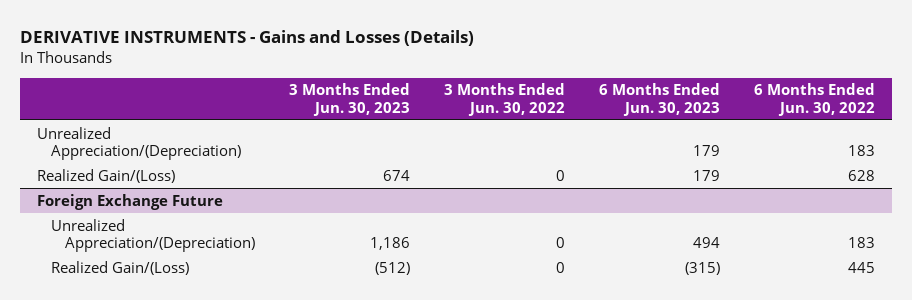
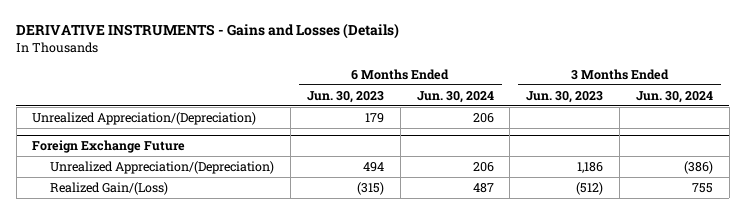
- | 3 Months Ended Jun. 30, 2023 | 3 Months Ended Jun. 30, 2022 | 6 Months Ended Jun. 30, 2023 | 6 Months Ended Jun. 30, 2022
+ | 6 Months Ended Jun. 30, 2023 | 6 Months Ended Jun. 30, 2024 | 3 Months Ended Jun. 30, 2023 | 3 Months Ended Jun. 30, 2024
- Realized Gain/(Loss) | 674 | 0 | 179 | 628

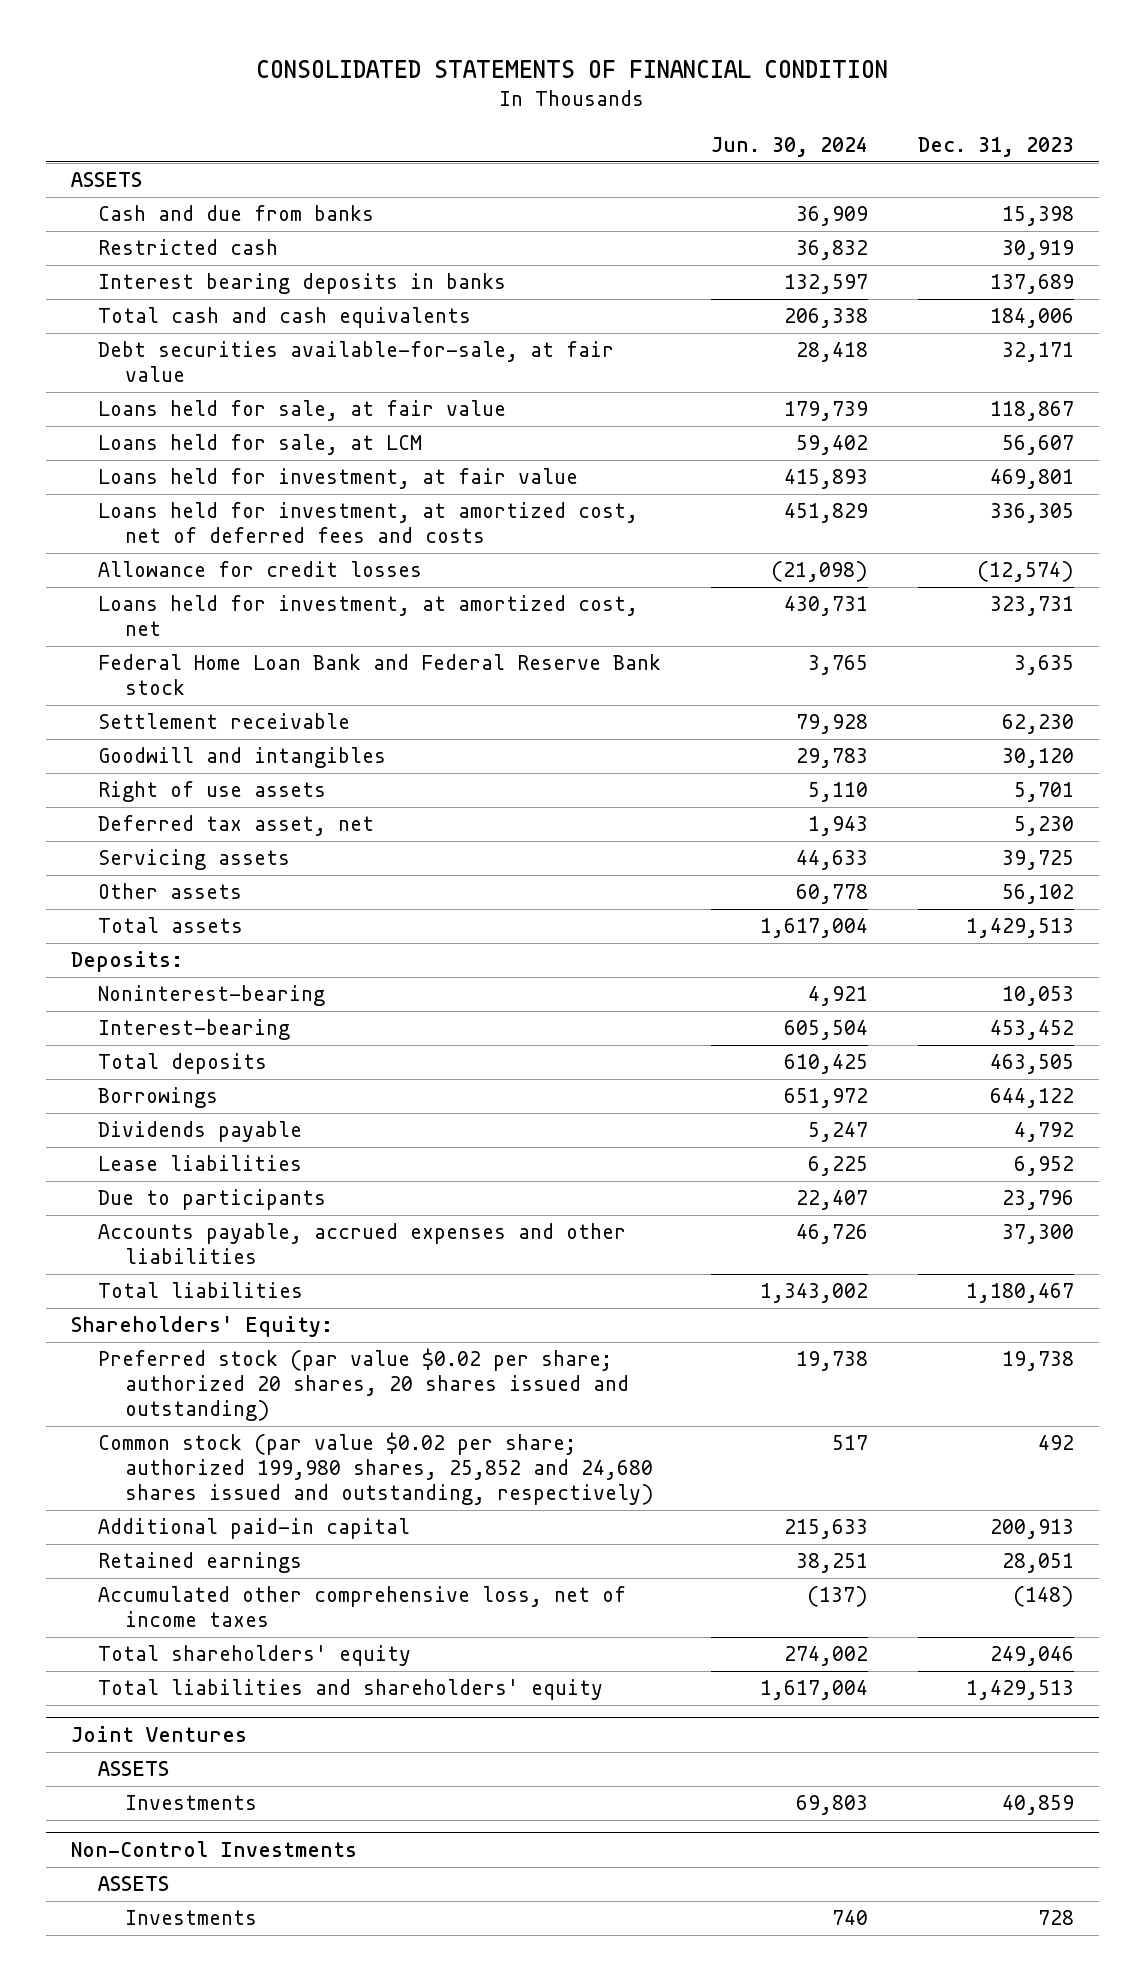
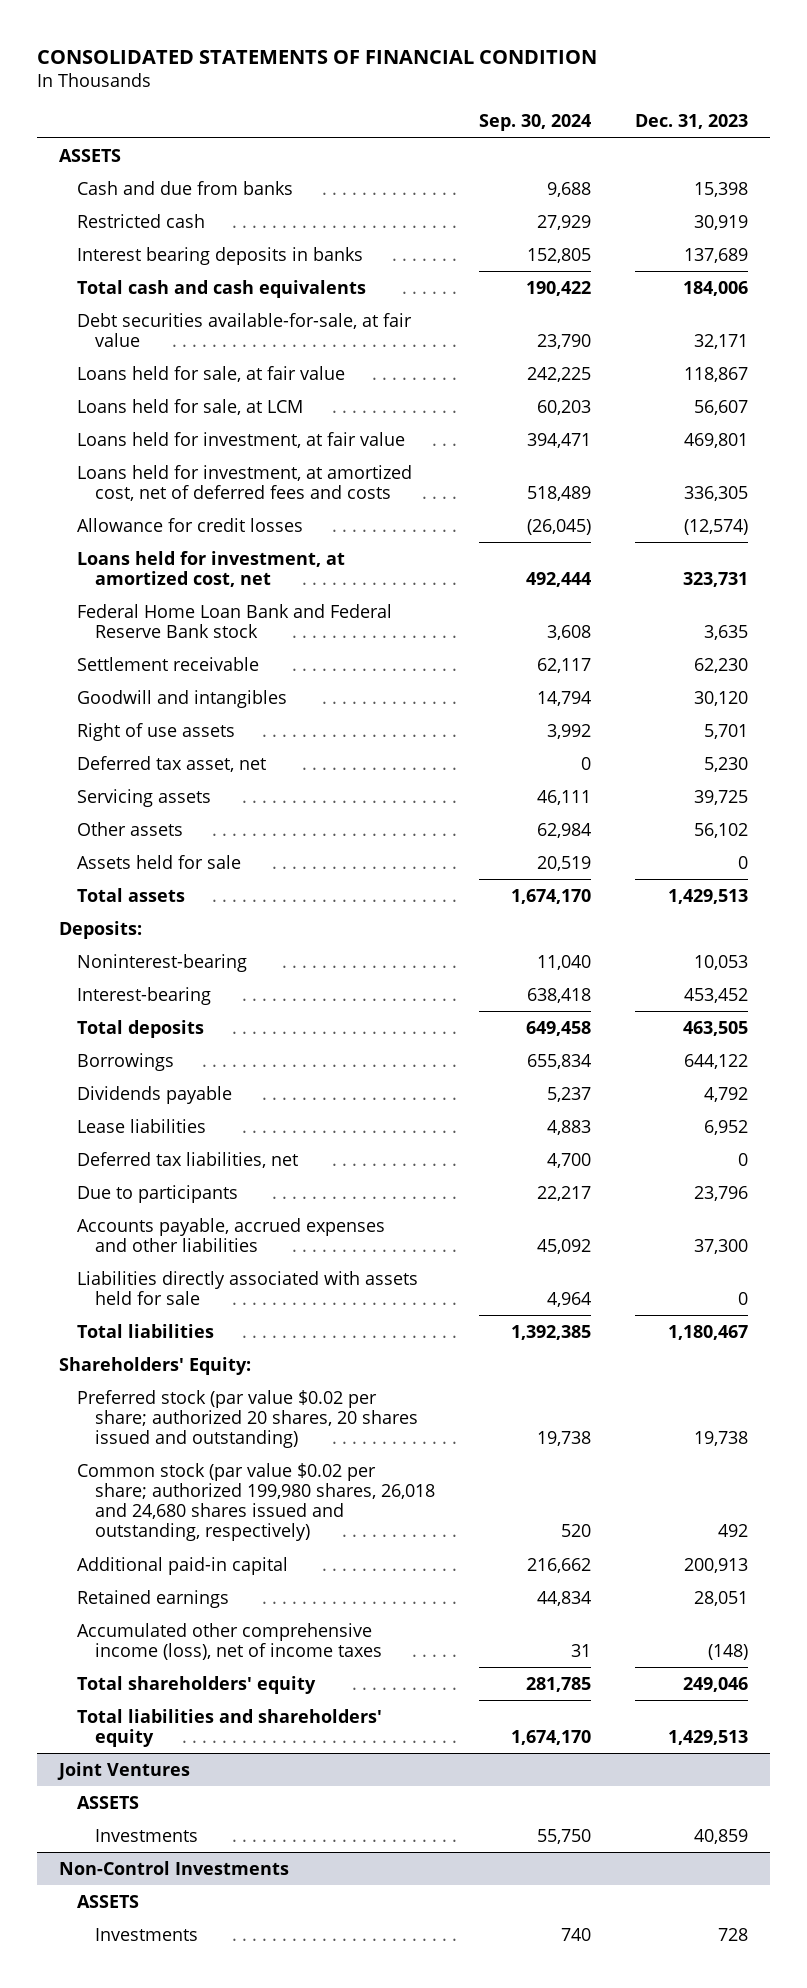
- | Jun. 30, 2024 | Dec. 31, 2023
+ | Sep. 30, 2024 | Dec. 31, 2023
+ Assets held for sale | 20,519 | 0
+ Deferred tax liabilities, net | 4,700 | 0
+ Liabilities directly associated with assets held for sale | 4,964 | 0
- Common stock (par value $0.02 per share; authorized 199,980 shares, 25,852 and 24,680 shares issued and outstanding, respectively) | 517 | 492
+ Common stock (par value $0.02 per share; authorized 199,980 shares, 26,018 and 24,680 shares issued and outstanding, respectively) | 520 | 492
- Accumulated other comprehensive loss, net of income taxes | (137) | (148)
+ Accumulated other comprehensive income (loss), net of income taxes | 31 | (148)

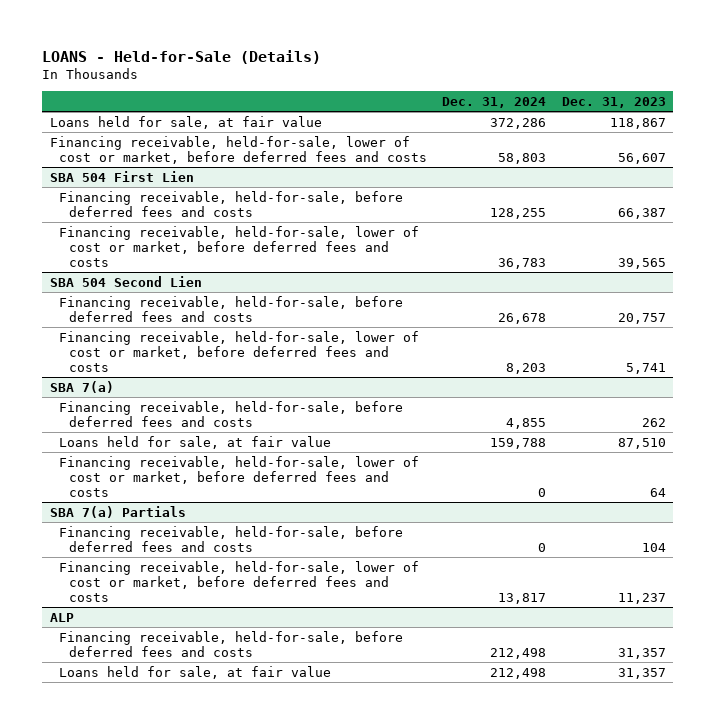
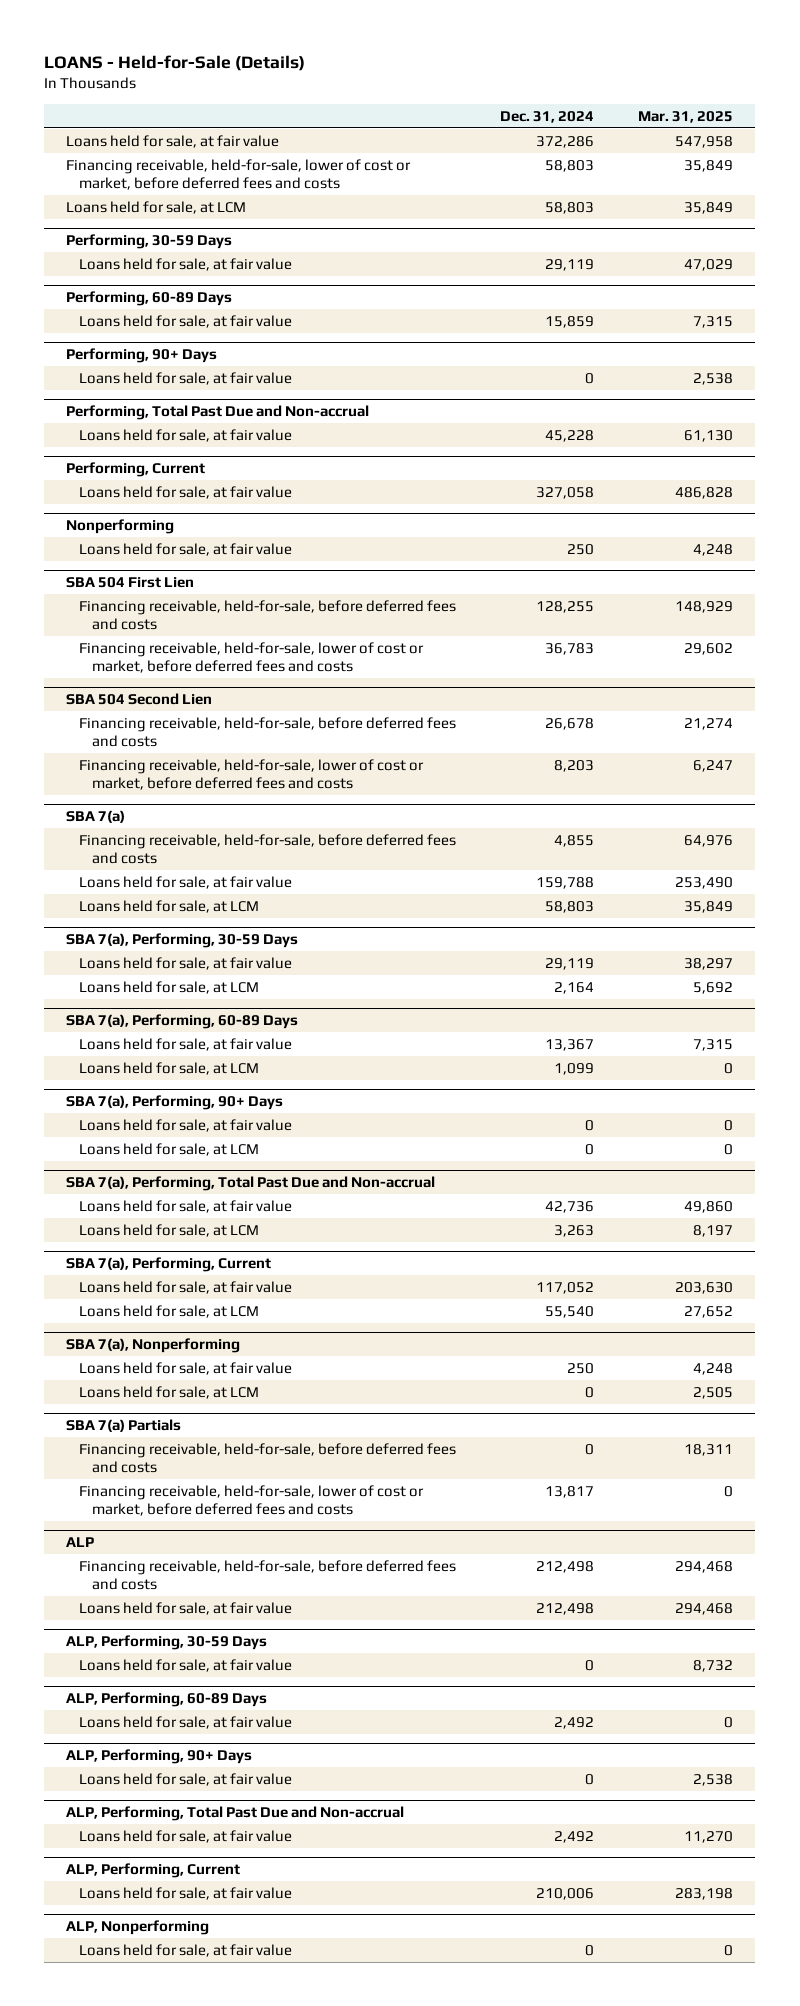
- | Dec. 31, 2024 | Dec. 31, 2023
+ | Dec. 31, 2024 | Mar. 31, 2025
+ Loans held for sale, at LCM | 58,803 | 35,849
+ Performing, 30-59 Days
+ Loans held for sale, at fair value | 29,119 | 47,029
+ Performing, 60-89 Days
+ Loans held for sale, at fair value | 15,859 | 7,315
+ Performing, 90+ Days
+ Loans held for sale, at fair value | 0 | 2,538
+ Performing, Total Past Due and Non-accrual
+ Loans held for sale, at fair value | 45,228 | 61,130
+ Performing, Current
+ Loans held for sale, at fair value | 327,058 | 486,828
+ Nonperforming
+ Loans held for sale, at fair value | 250 | 4,248
@ SBA 7(a)
- Financing receivable, held-for-sale, lower of cost or market, before deferred fees and costs | 0 | 64
+ Loans held for sale, at LCM | 58,803 | 35,849
+ SBA 7(a), Performing, 30-59 Days
+ Loans held for sale, at fair value | 29,119 | 38,297
+ Loans held for sale, at LCM | 2,164 | 5,692
+ SBA 7(a), Performing, 60-89 Days
+ Loans held for sale, at fair value | 13,367 | 7,315
+ Loans held for sale, at LCM | 1,099 | 0
+ SBA 7(a), Performing, 90+ Days
+ Loans held for sale, at fair value | 0 | 0
+ Loans held for sale, at LCM | 0 | 0
+ SBA 7(a), Performing, Total Past Due and Non-accrual
+ Loans held for sale, at fair value | 42,736 | 49,860
+ Loans held for sale, at LCM | 3,263 | 8,197
+ SBA 7(a), Performing, Current
+ Loans held for sale, at fair value | 117,052 | 203,630
+ Loans held for sale, at LCM | 55,540 | 27,652
+ SBA 7(a), Nonperforming
+ Loans held for sale, at fair value | 250 | 4,248
+ Loans held for sale, at LCM | 0 | 2,505
+ ALP, Performing, 30-59 Days
+ Loans held for sale, at fair value | 0 | 8,732
+ ALP, Performing, 60-89 Days
+ Loans held for sale, at fair value | 2,492 | 0
+ ALP, Performing, 90+ Days
+ Loans held for sale, at fair value | 0 | 2,538
+ ALP, Performing, Total Past Due and Non-accrual
+ Loans held for sale, at fair value | 2,492 | 11,270
+ ALP, Performing, Current
+ Loans held for sale, at fair value | 210,006 | 283,198
+ ALP, Nonperforming
+ Loans held for sale, at fair value | 0 | 0

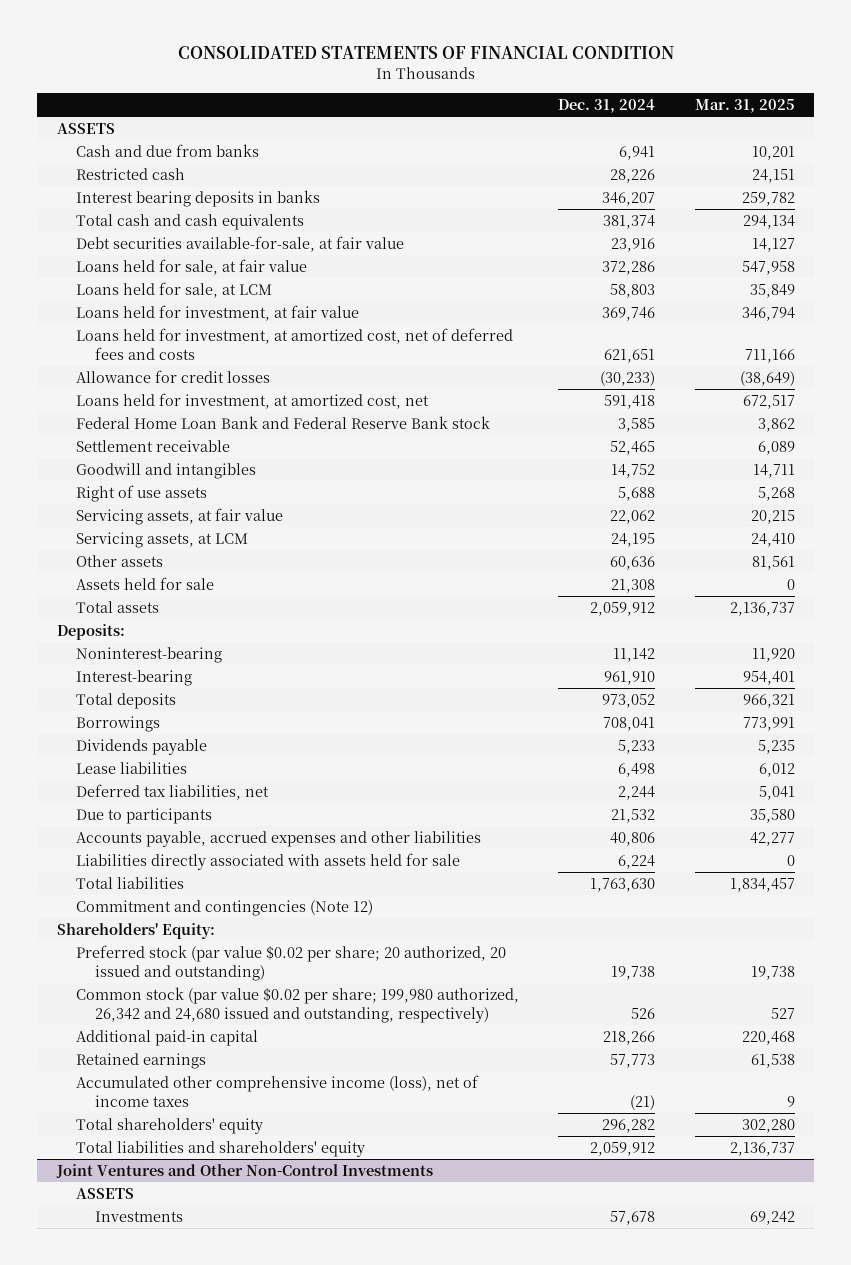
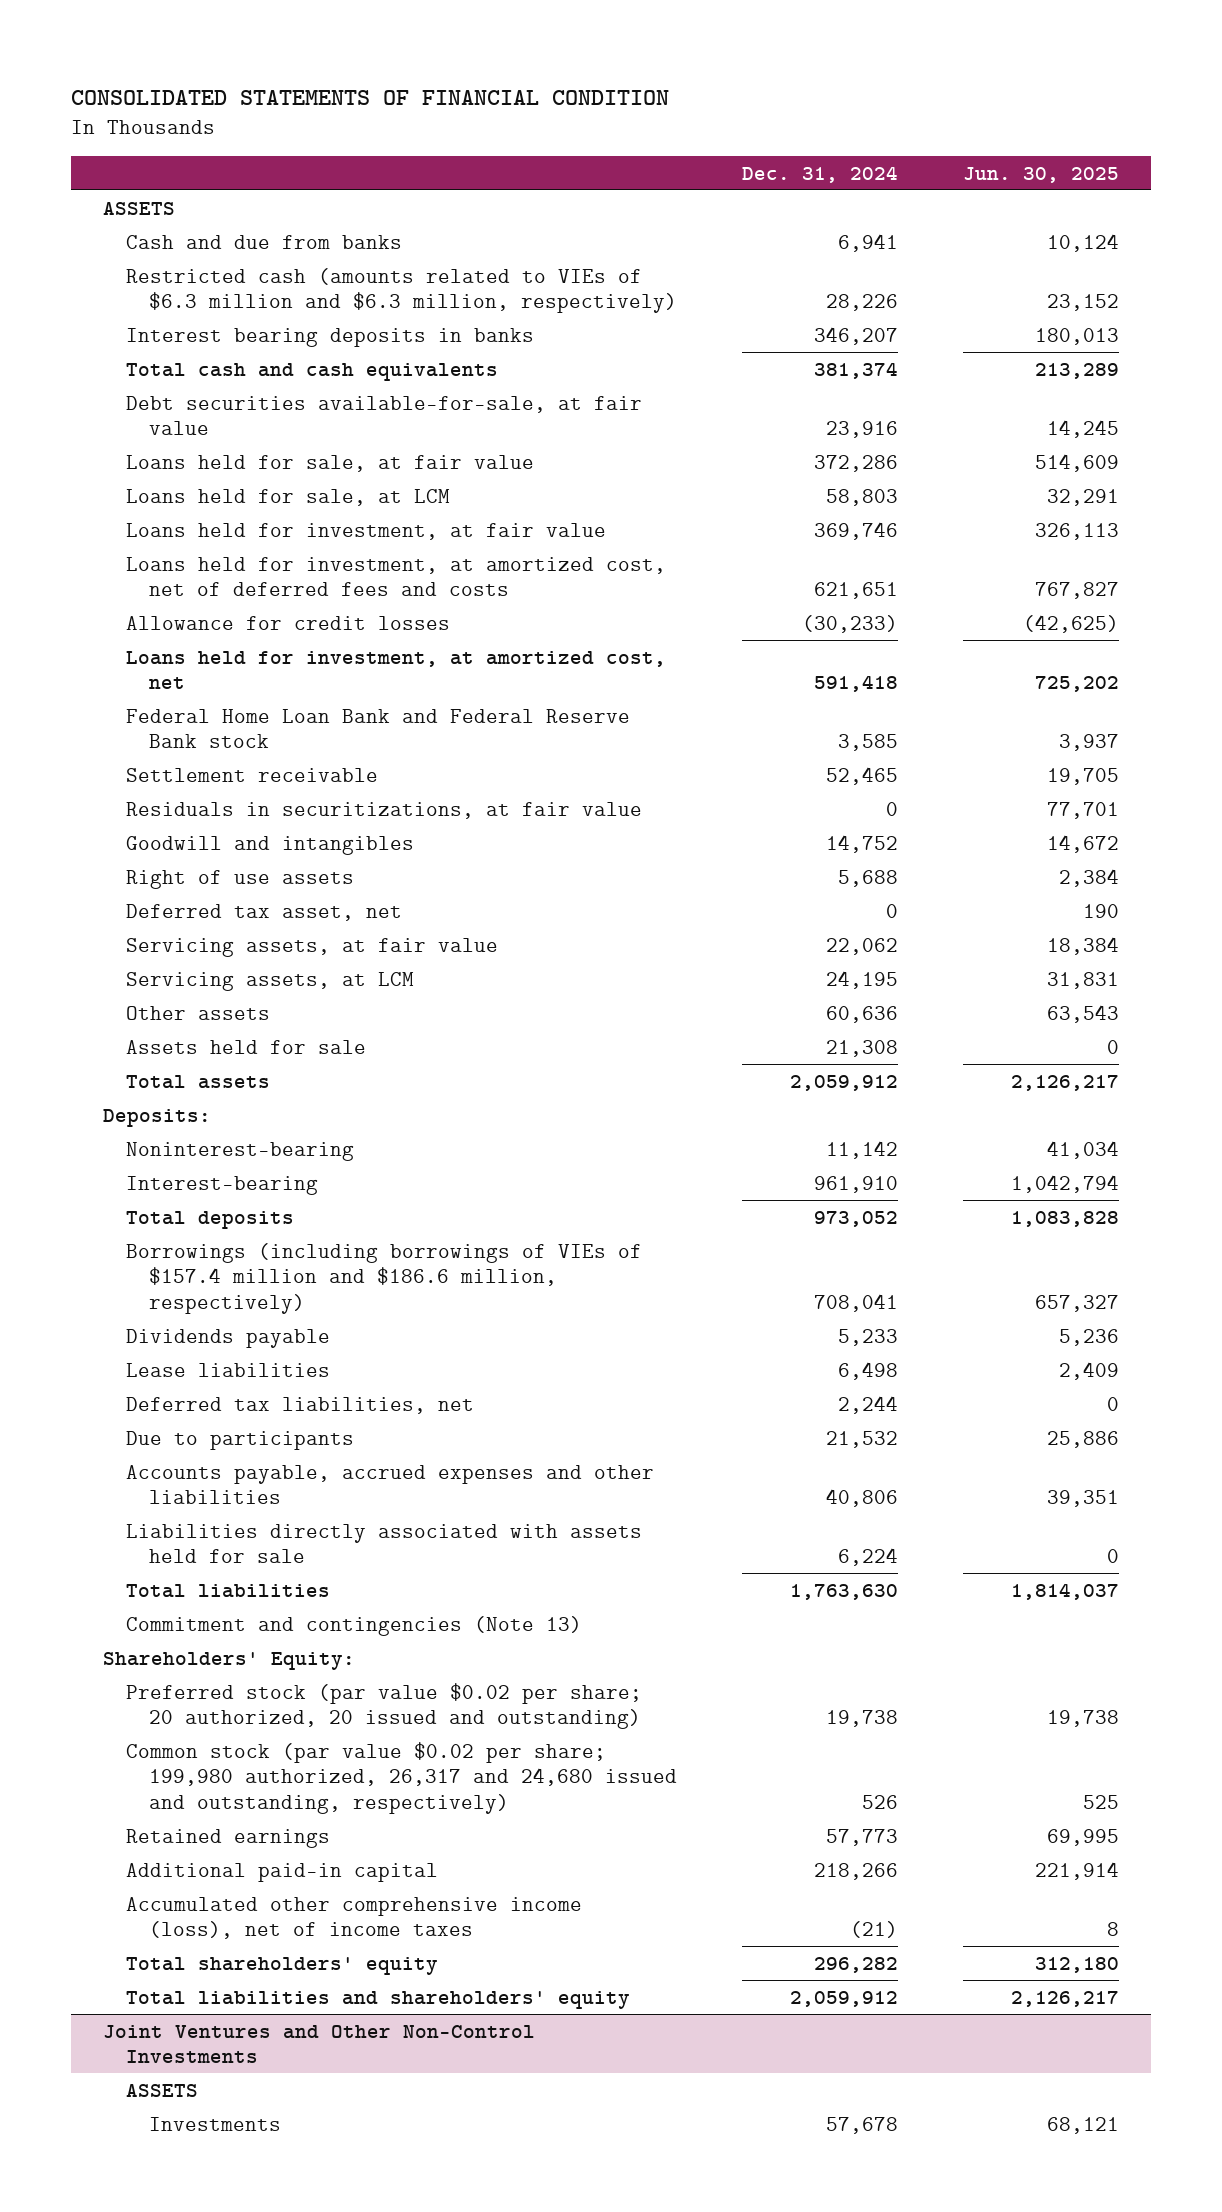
- | Dec. 31, 2024 | Mar. 31, 2025
+ | Dec. 31, 2024 | Jun. 30, 2025
- Restricted cash | 28,226 | 24,151
+ Restricted cash (amounts related to VIEs of $6.3 million and $6.3 million, respectively) | 28,226 | 23,152
+ Residuals in securitizations, at fair value | 0 | 77,701
+ Deferred tax asset, net | 0 | 190
- Borrowings | 708,041 | 773,991
+ Borrowings (including borrowings of VIEs of $157.4 million and $186.6 million, respectively) | 708,041 | 657,327
- Commitment and contingencies (Note 12)
+ Commitment and contingencies (Note 13)
- Common stock (par value $0.02 per share; 199,980 authorized, 26,342 and 24,680 issued and outstanding, respectively) | 526 | 527
+ Common stock (par value $0.02 per share; 199,980 authorized, 26,317 and 24,680 issued and outstanding, respectively) | 526 | 525
moved down: Additional paid-in capital | 218,266 | 221,914

